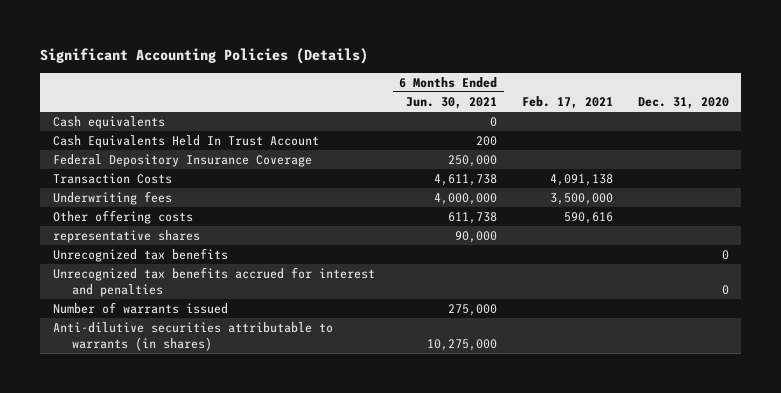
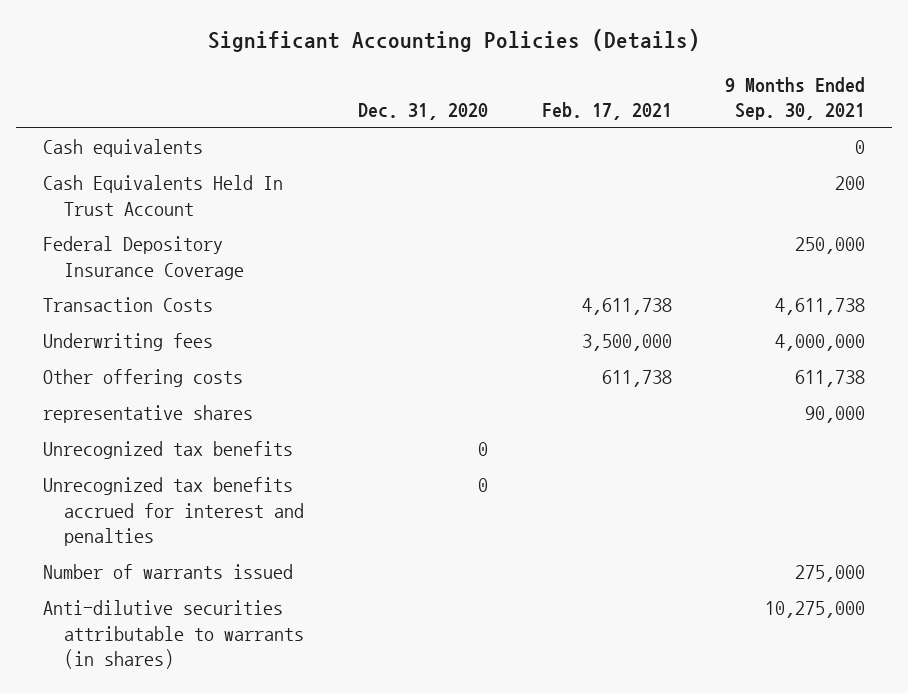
- | 6 Months Ended Jun. 30, 2021 | Feb. 17, 2021 | Dec. 31, 2020
+ | Dec. 31, 2020 | Feb. 17, 2021 | 9 Months Ended Sep. 30, 2021
- Transaction Costs | 4,611,738 | 4,091,138 |
+ Transaction Costs | | 4,611,738 | 4,611,738
- Other offering costs | 611,738 | 590,616 |
+ Other offering costs | | 611,738 | 611,738

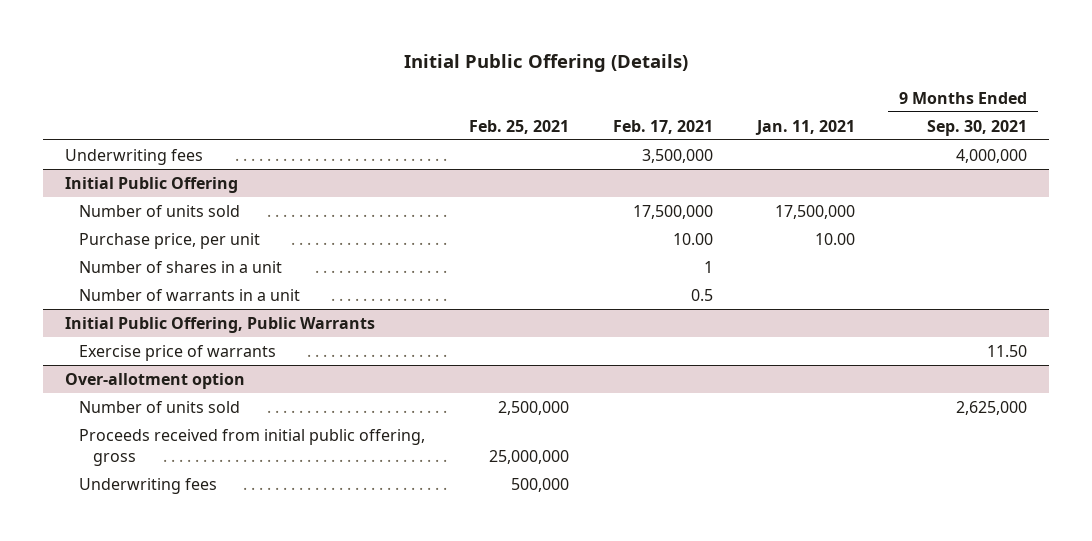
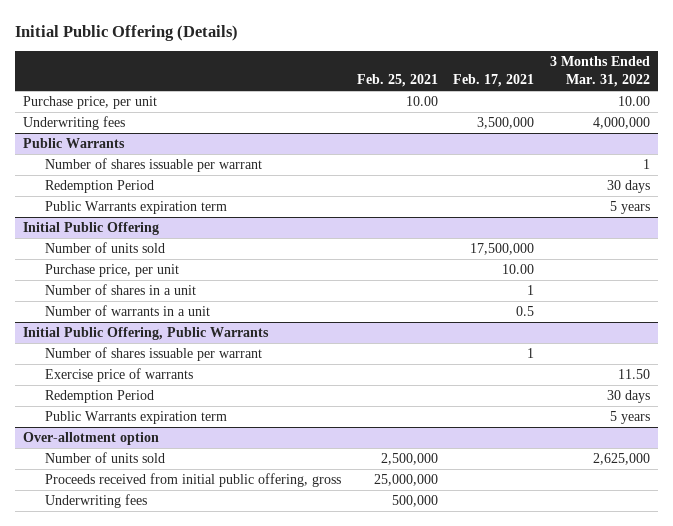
- | Feb. 25, 2021 | Feb. 17, 2021 | Jan. 11, 2021 | 9 Months Ended Sep. 30, 2021
+ | Feb. 25, 2021 | Feb. 17, 2021 | 3 Months Ended Mar. 31, 2022
+ Purchase price, per unit | 10.00 | | 10.00
+ Public Warrants
+ Number of shares issuable per warrant | | | 1
+ Redemption Period | | | 30 days
+ Public Warrants expiration term | | | 5 years
@ Initial Public Offering, Public Warrants
+ Number of shares issuable per warrant | | 1 |
+ Redemption Period | | | 30 days
+ Public Warrants expiration term | | | 5 years

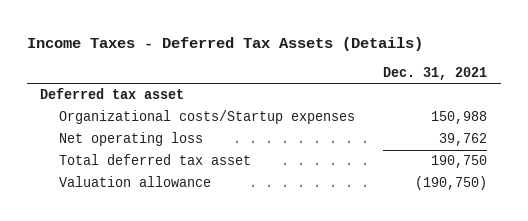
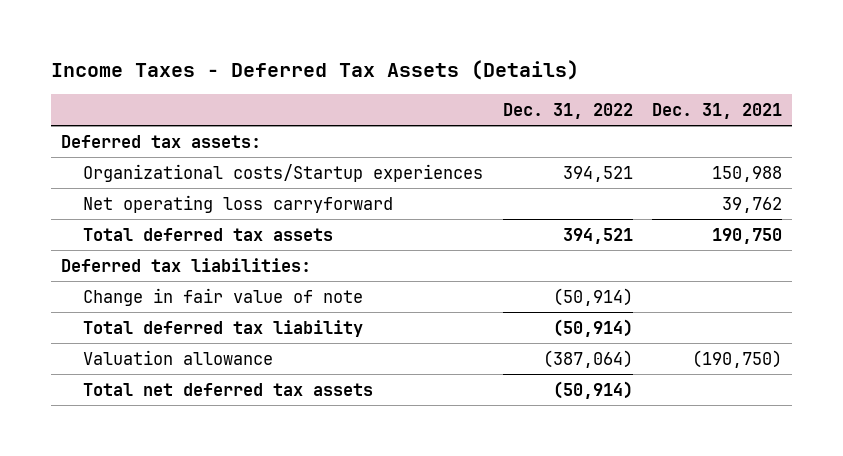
- | Dec. 31, 2021
+ | Dec. 31, 2022 | Dec. 31, 2021
- Deferred tax asset
- Organizational costs/Startup expenses | 150,988
- Net operating loss | 39,762
- Total deferred tax asset | 190,750
+ Deferred tax assets:
+ Organizational costs/Startup experiences | 394,521 | 150,988
+ Net operating loss carryforward | | 39,762
+ Total deferred tax assets | 394,521 | 190,750
+ Deferred tax liabilities:
+ Change in fair value of note | (50,914) |
+ Total deferred tax liability | (50,914) |
+ Total net deferred tax assets | (50,914) |

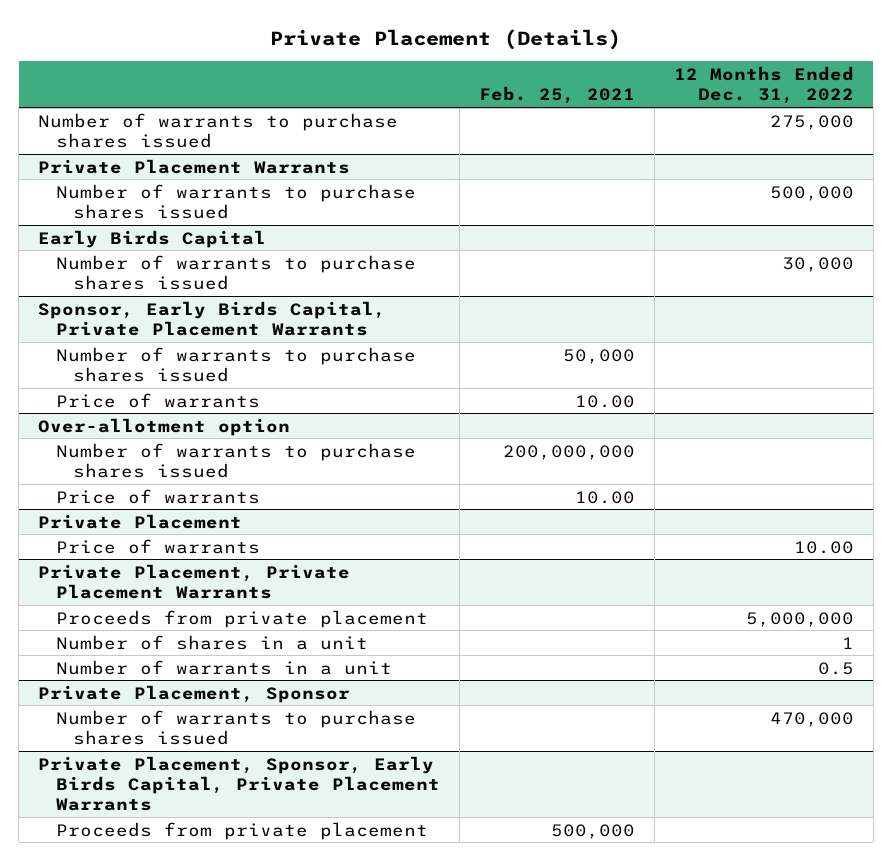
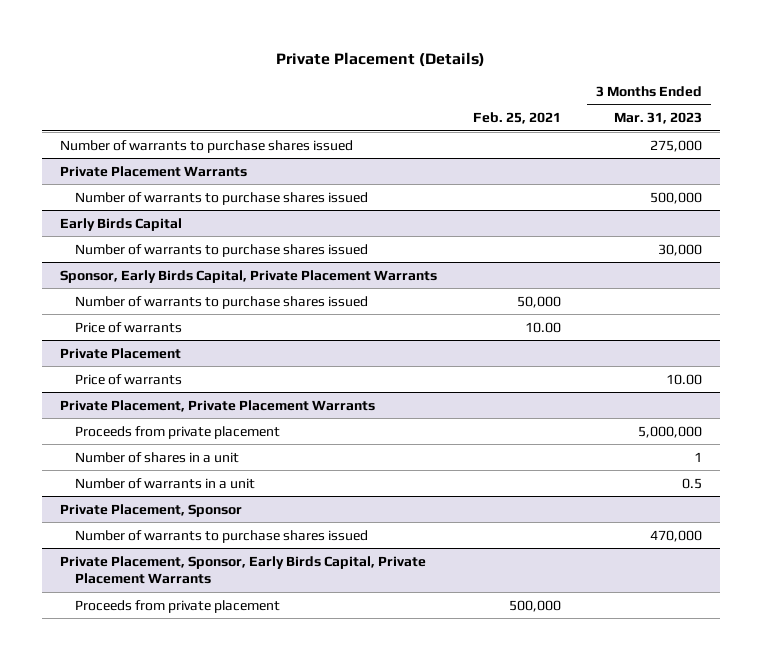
- | Feb. 25, 2021 | 12 Months Ended Dec. 31, 2022
+ | Feb. 25, 2021 | 3 Months Ended Mar. 31, 2023
- Over-allotment option
- Number of warrants to purchase shares issued | 200,000,000 |
- Price of warrants | 10.00 |

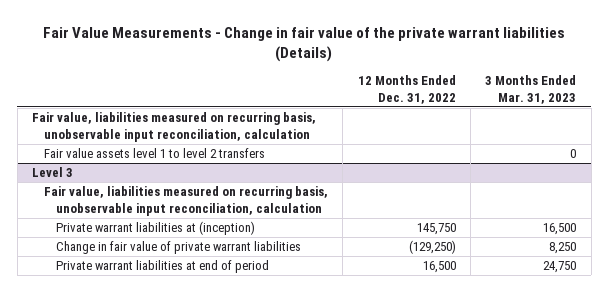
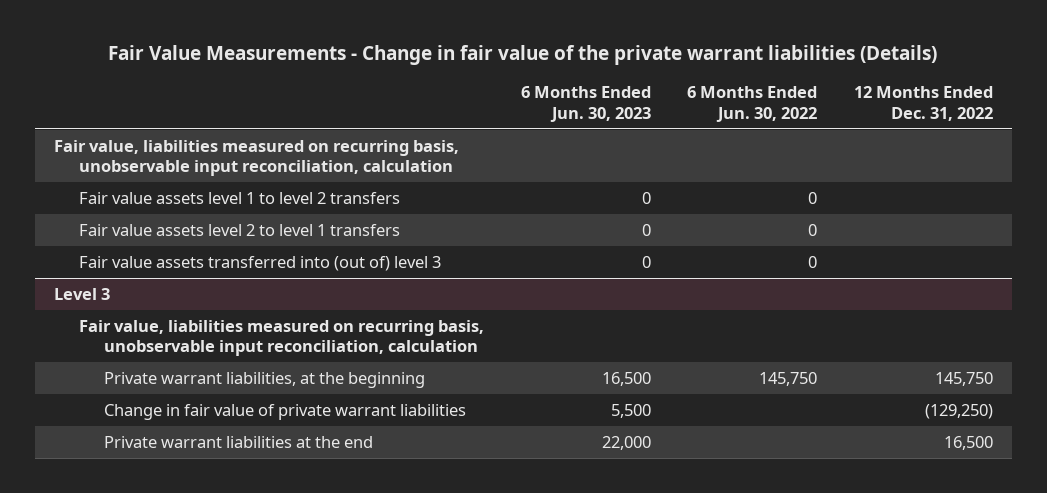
- | 12 Months Ended Dec. 31, 2022 | 3 Months Ended Mar. 31, 2023
+ | 6 Months Ended Jun. 30, 2023 | 6 Months Ended Jun. 30, 2022 | 12 Months Ended Dec. 31, 2022
+ Fair value assets level 2 to level 1 transfers | 0 | 0 |
+ Fair value assets transferred into (out of) level 3 | 0 | 0 |
@ Level 3
- Private warrant liabilities at (inception) | 145,750 | 16,500
+ Private warrant liabilities, at the beginning | 16,500 | 145,750 | 145,750
- Private warrant liabilities at end of period | 16,500 | 24,750
+ Private warrant liabilities at the end | 22,000 | | 16,500

